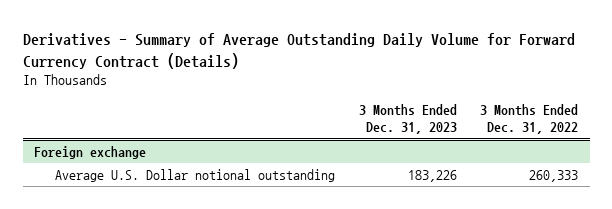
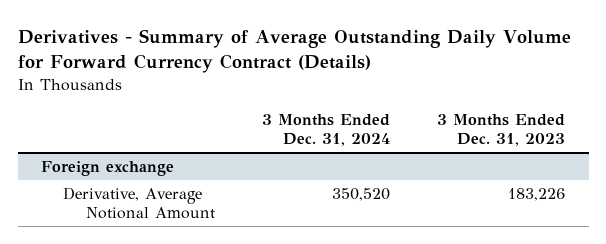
- | 3 Months Ended Dec. 31, 2023 | 3 Months Ended Dec. 31, 2022
+ | 3 Months Ended Dec. 31, 2024 | 3 Months Ended Dec. 31, 2023
@ Foreign exchange
- Average U.S. Dollar notional outstanding | 183,226 | 260,333
+ Derivative, Average Notional Amount | 350,520 | 183,226

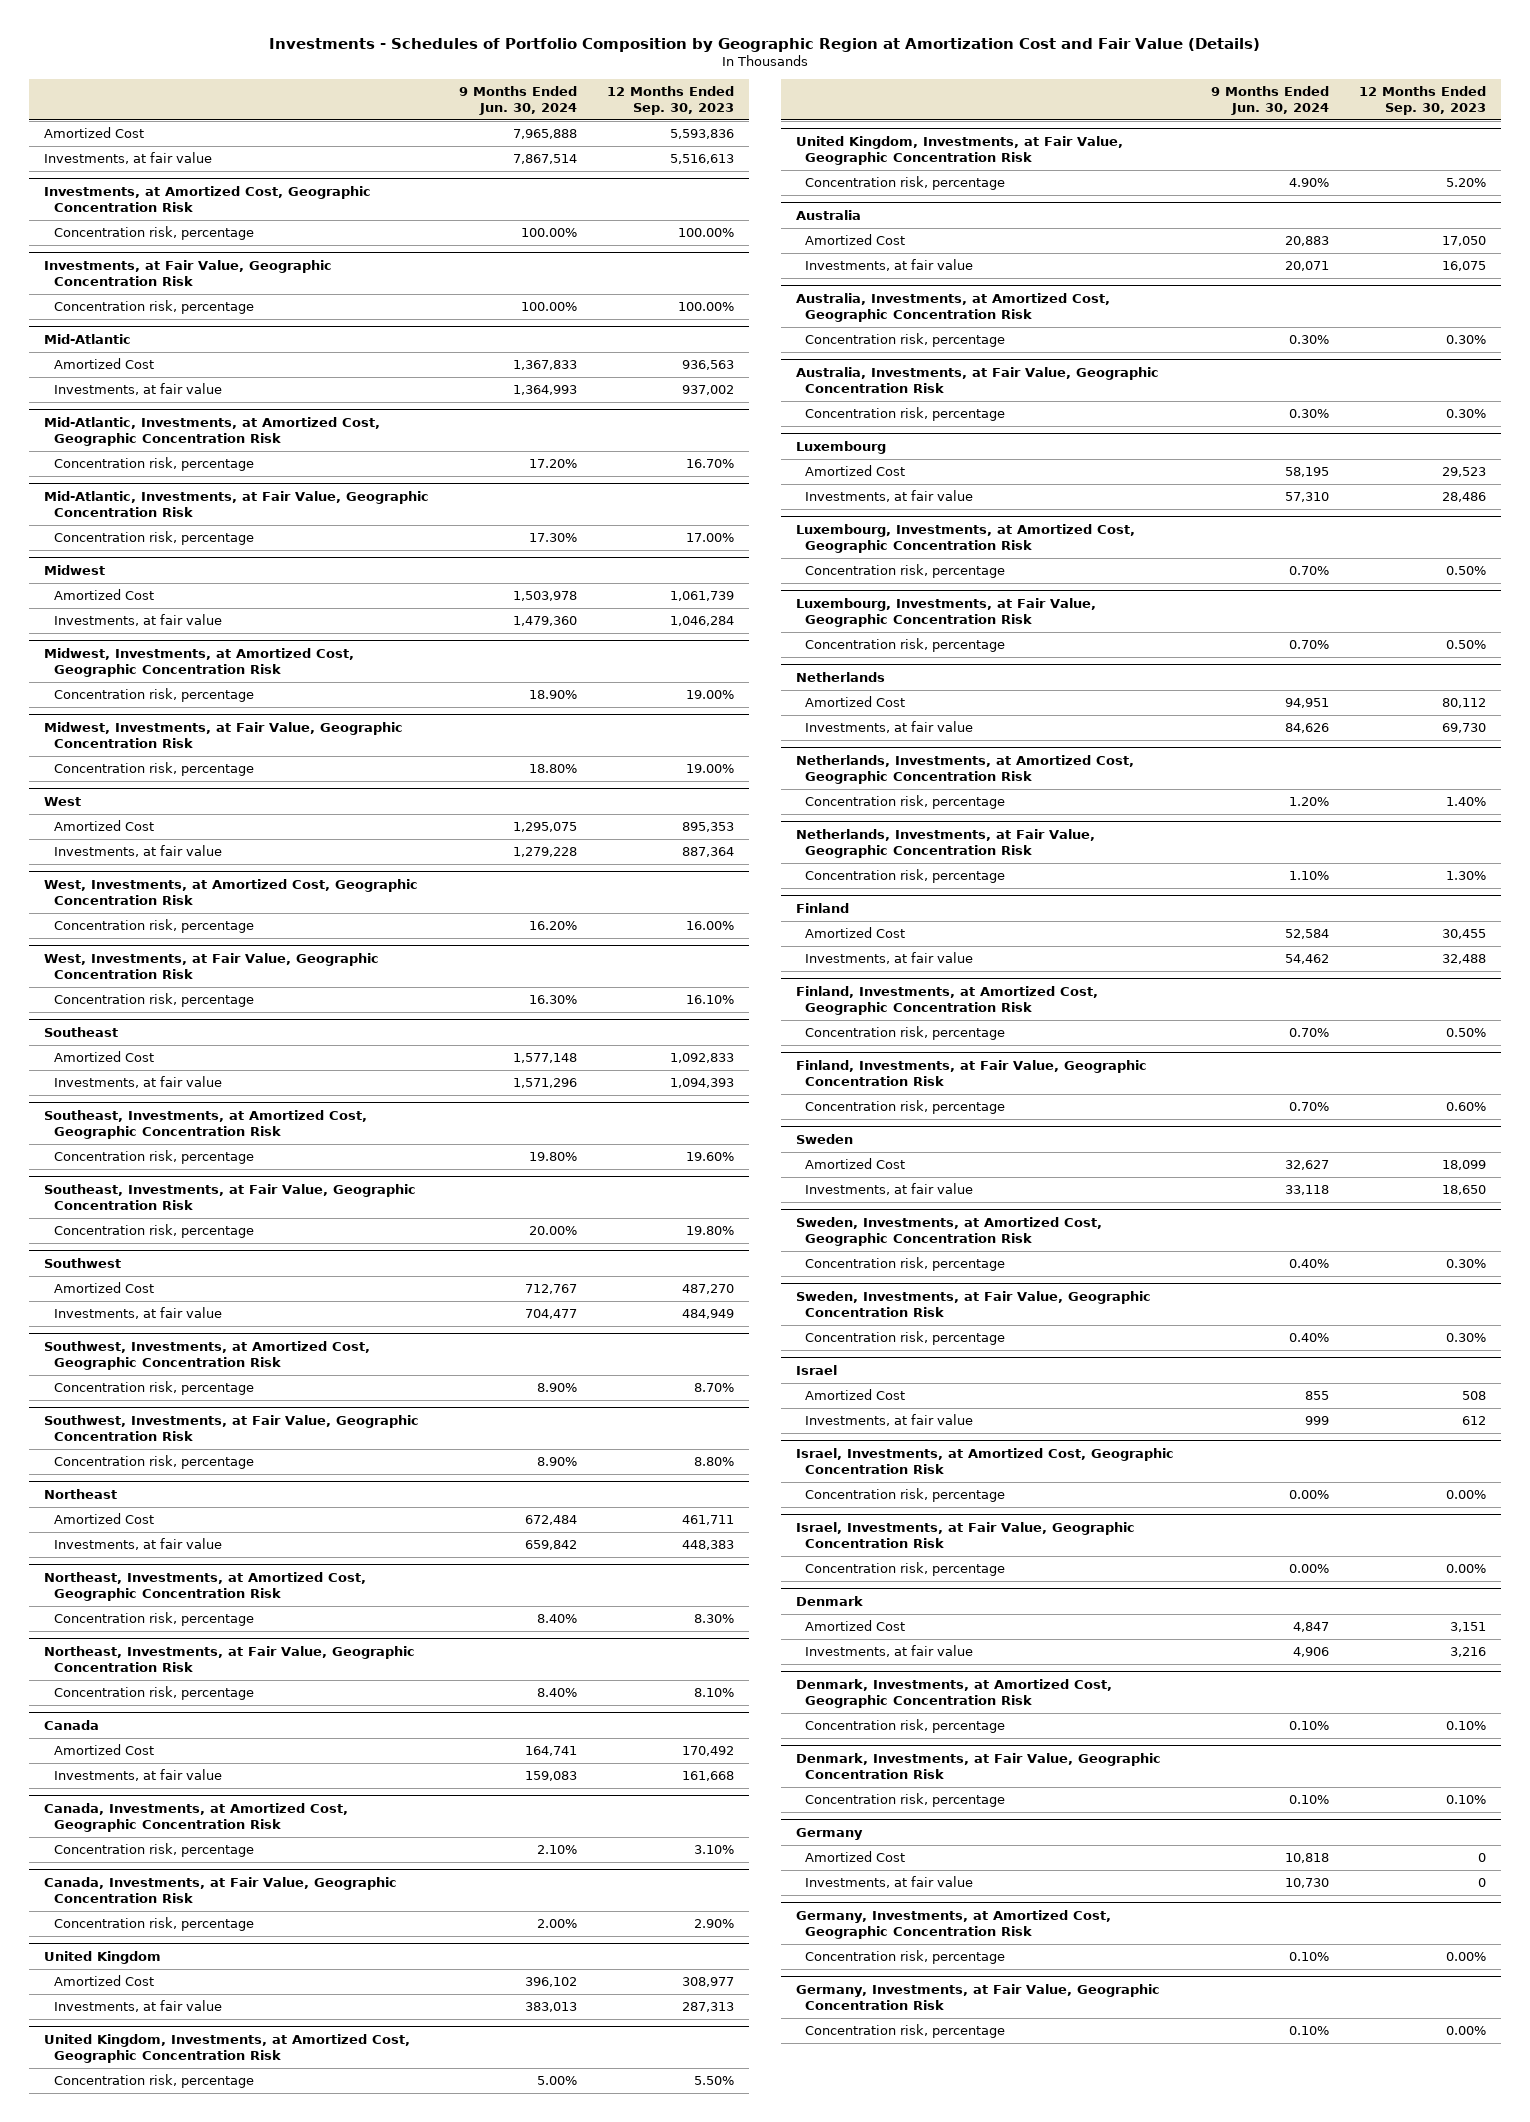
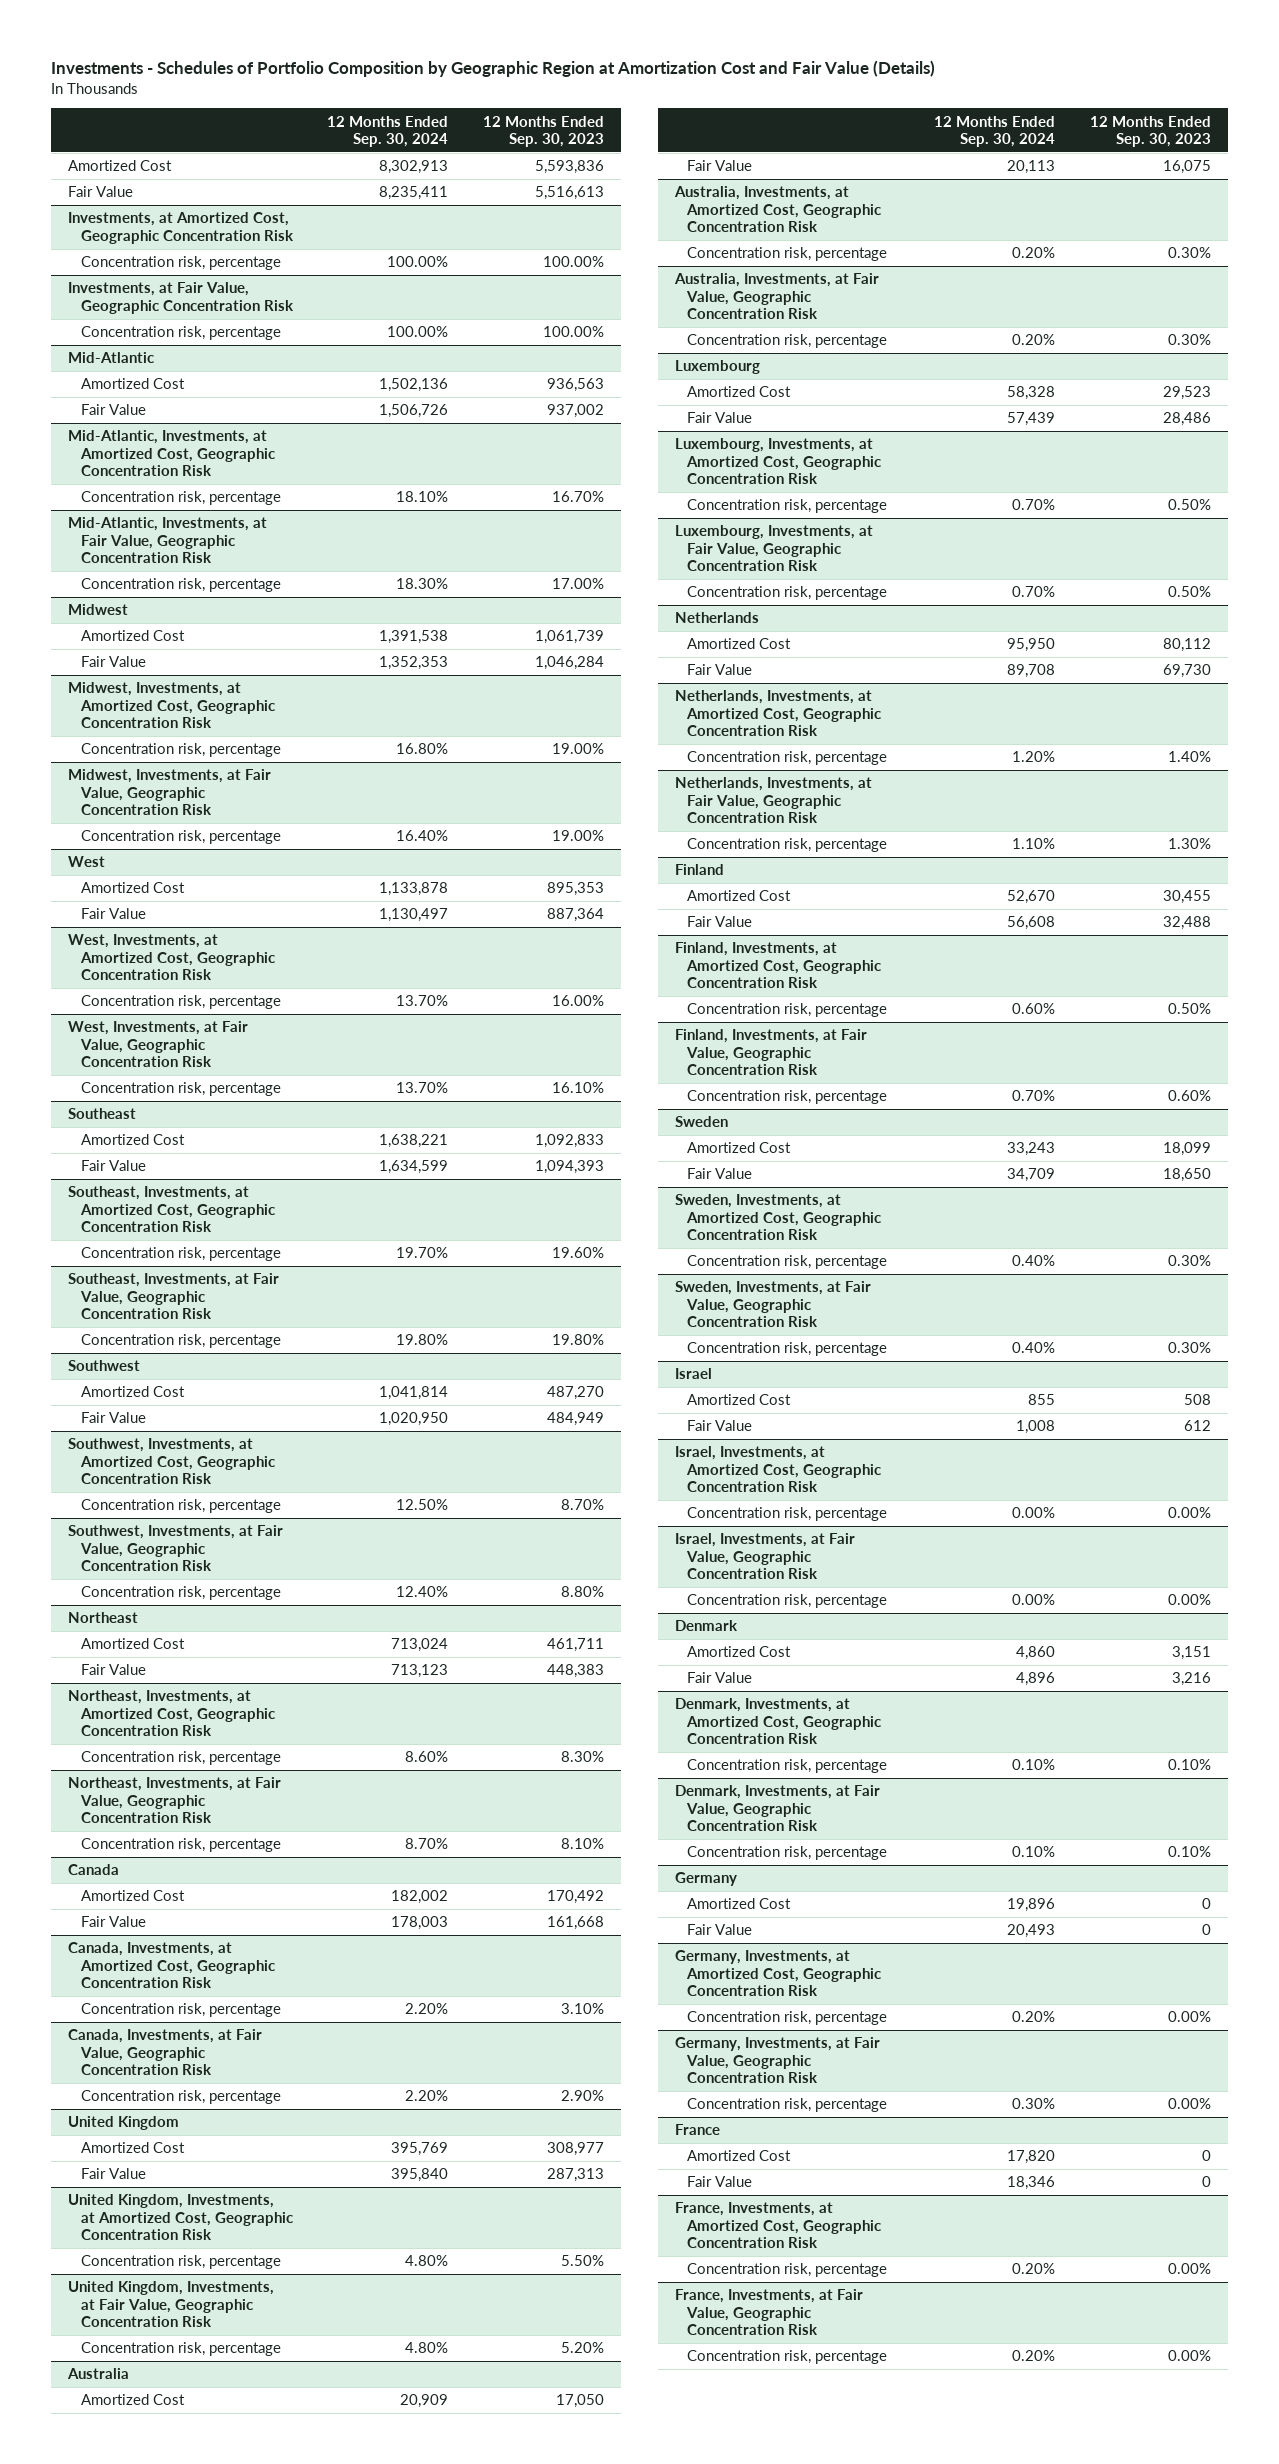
- | 9 Months Ended Jun. 30, 2024 | 12 Months Ended Sep. 30, 2023
+ | 12 Months Ended Sep. 30, 2024 | 12 Months Ended Sep. 30, 2023
- Investments, at fair value | 7,867,514 | 5,516,613
+ Fair Value | 8,235,411 | 5,516,613
@ Mid-Atlantic
- Investments, at fair value | 1,364,993 | 937,002
+ Fair Value | 1,506,726 | 937,002
@ Midwest
- Investments, at fair value | 1,479,360 | 1,046,284
+ Fair Value | 1,352,353 | 1,046,284
@ West
- Investments, at fair value | 1,279,228 | 887,364
+ Fair Value | 1,130,497 | 887,364
@ Southeast
- Investments, at fair value | 1,571,296 | 1,094,393
+ Fair Value | 1,634,599 | 1,094,393
@ Southwest
- Investments, at fair value | 704,477 | 484,949
+ Fair Value | 1,020,950 | 484,949
@ Northeast
- Investments, at fair value | 659,842 | 448,383
+ Fair Value | 713,123 | 448,383
@ Canada
- Investments, at fair value | 159,083 | 161,668
+ Fair Value | 178,003 | 161,668
@ United Kingdom
- Investments, at fair value | 383,013 | 287,313
+ Fair Value | 395,840 | 287,313
@ Australia
- Investments, at fair value | 20,071 | 16,075
+ Fair Value | 20,113 | 16,075
@ Luxembourg
- Investments, at fair value | 57,310 | 28,486
+ Fair Value | 57,439 | 28,486
@ Netherlands
- Investments, at fair value | 84,626 | 69,730
+ Fair Value | 89,708 | 69,730
@ Finland
- Investments, at fair value | 54,462 | 32,488
+ Fair Value | 56,608 | 32,488
@ Sweden
- Investments, at fair value | 33,118 | 18,650
+ Fair Value | 34,709 | 18,650
@ Israel
- Investments, at fair value | 999 | 612
+ Fair Value | 1,008 | 612
@ Denmark
- Investments, at fair value | 4,906 | 3,216
+ Fair Value | 4,896 | 3,216
@ Germany
- Investments, at fair value | 10,730 | 0
+ Fair Value | 20,493 | 0
+ France
+ Amortized Cost | 17,820 | 0
+ Fair Value | 18,346 | 0
+ France, Investments, at Amortized Cost, Geographic Concentration Risk
+ Concentration risk, percentage | 0.20% | 0.00%
+ France, Investments, at Fair Value, Geographic Concentration Risk
+ Concentration risk, percentage | 0.20% | 0.00%

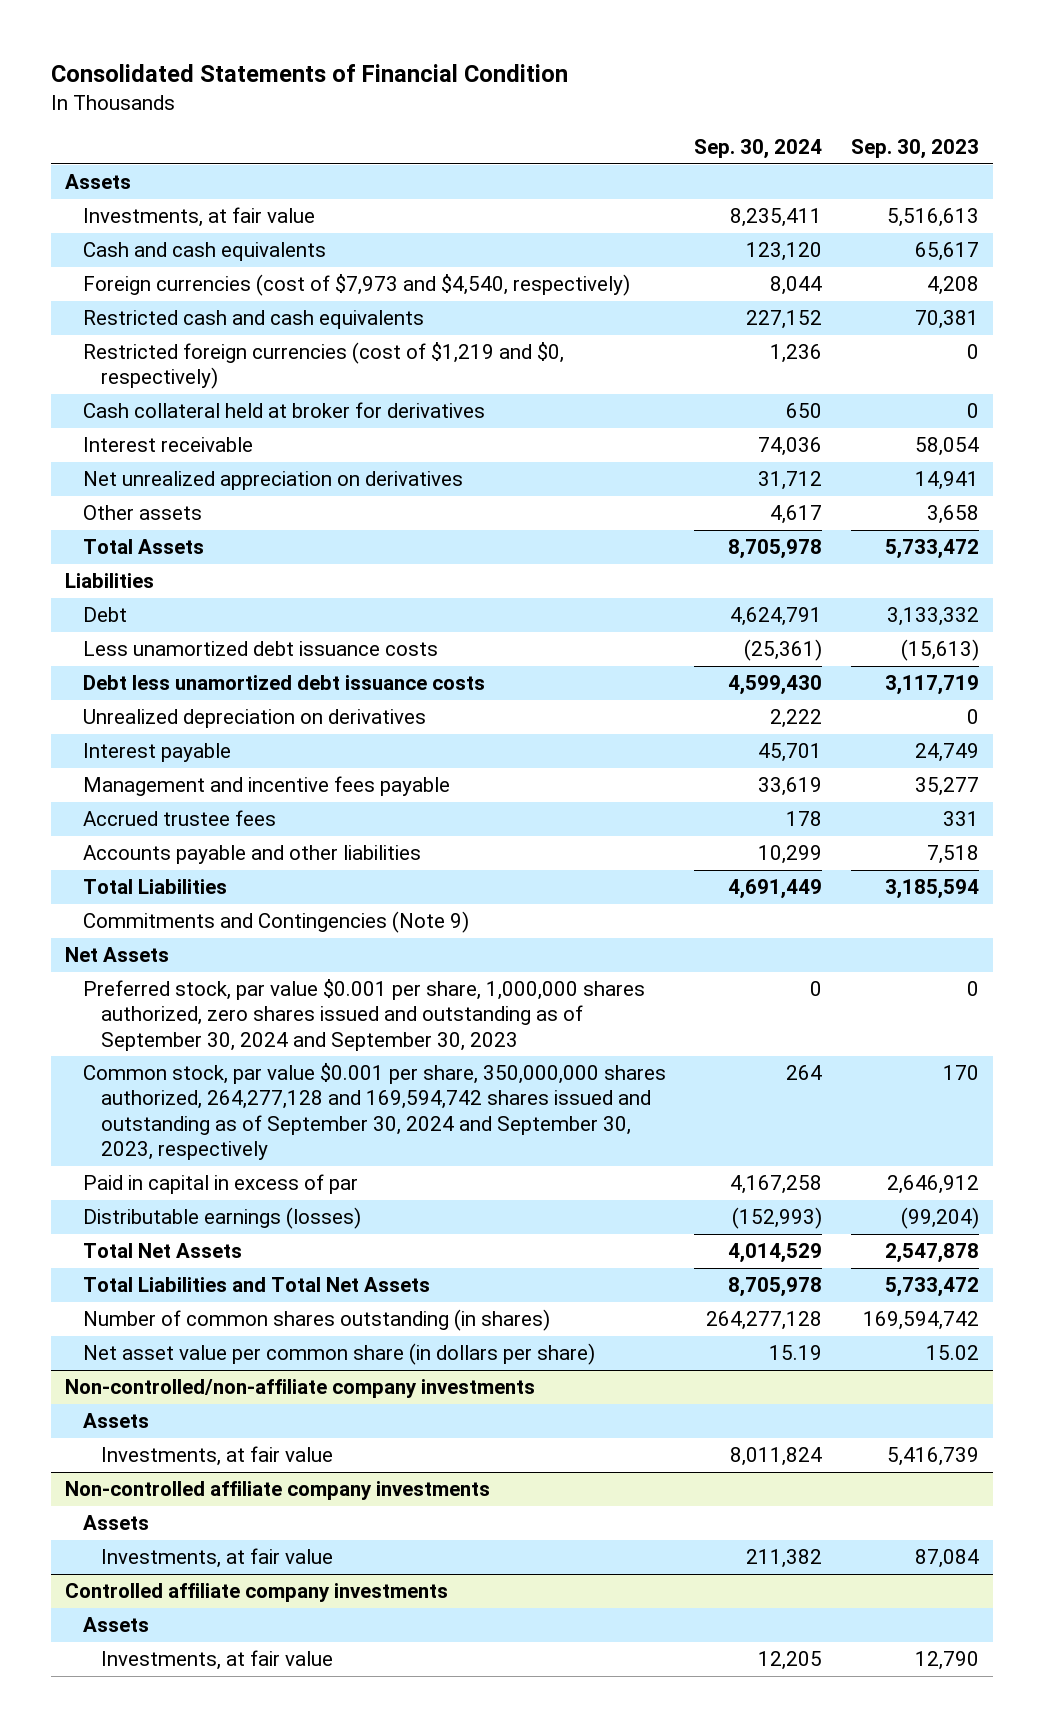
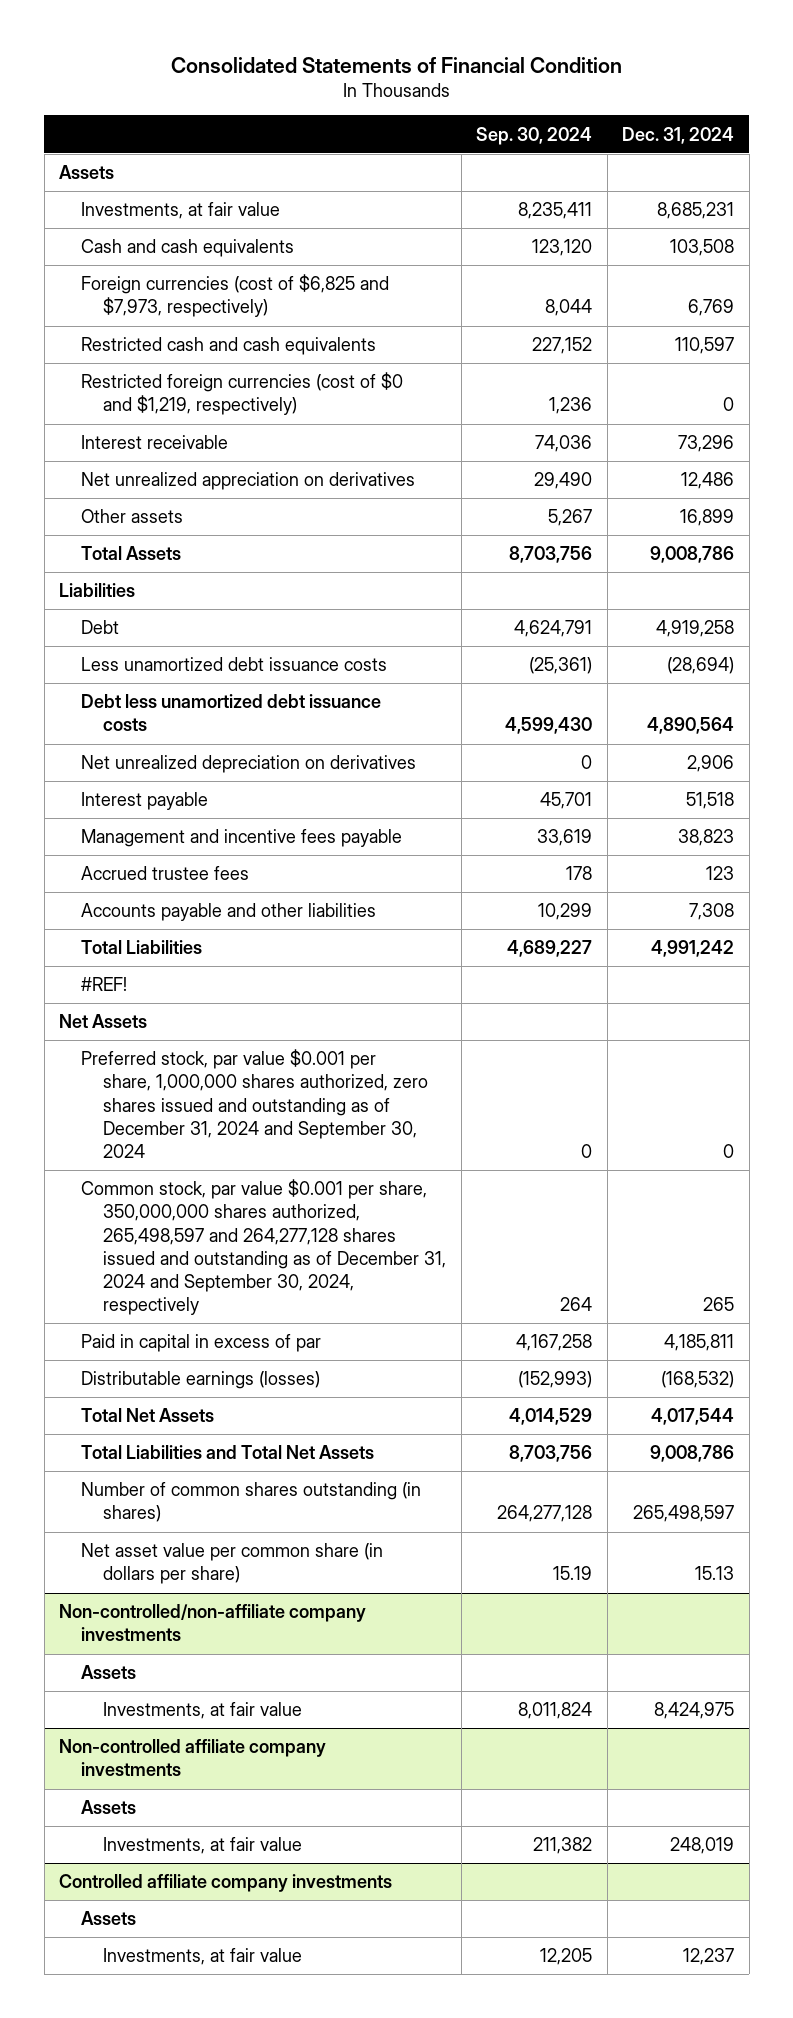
- | Sep. 30, 2024 | Sep. 30, 2023
+ | Sep. 30, 2024 | Dec. 31, 2024
- Foreign currencies (cost of $7,973 and $4,540, respectively) | 8,044 | 4,208
+ Foreign currencies (cost of $6,825 and $7,973, respectively) | 8,044 | 6,769
- Restricted foreign currencies (cost of $1,219 and $0, respectively) | 1,236 | 0
- Cash collateral held at broker for derivatives | 650 | 0
+ Restricted foreign currencies (cost of $0 and $1,219, respectively) | 1,236 | 0
- Net unrealized appreciation on derivatives | 31,712 | 14,941
- Other assets | 4,617 | 3,658
- Total Assets | 8,705,978 | 5,733,472
+ Net unrealized appreciation on derivatives | 29,490 | 12,486
+ Other assets | 5,267 | 16,899
+ Total Assets | 8,703,756 | 9,008,786
- Unrealized depreciation on derivatives | 2,222 | 0
+ Net unrealized depreciation on derivatives | 0 | 2,906
- Total Liabilities | 4,691,449 | 3,185,594
- Commitments and Contingencies (Note 9)
+ Total Liabilities | 4,689,227 | 4,991,242
+ #REF!
- Preferred stock, par value $0.001 per share, 1,000,000 shares authorized, zero shares issued and outstanding as of September 30, 2024 and September 30, 2023 | 0 | 0
- Common stock, par value $0.001 per share, 350,000,000 shares authorized, 264,277,128 and 169,594,742 shares issued and outstanding as of September 30, 2024 and September 30, 2023, respectively | 264 | 170
+ Preferred stock, par value $0.001 per share, 1,000,000 shares authorized, zero shares issued and outstanding as of December 31, 2024 and September 30, 2024 | 0 | 0
+ Common stock, par value $0.001 per share, 350,000,000 shares authorized, 265,498,597 and 264,277,128 shares issued and outstanding as of December 31, 2024 and September 30, 2024, respectively | 264 | 265
- Total Liabilities and Total Net Assets | 8,705,978 | 5,733,472
+ Total Liabilities and Total Net Assets | 8,703,756 | 9,008,786

